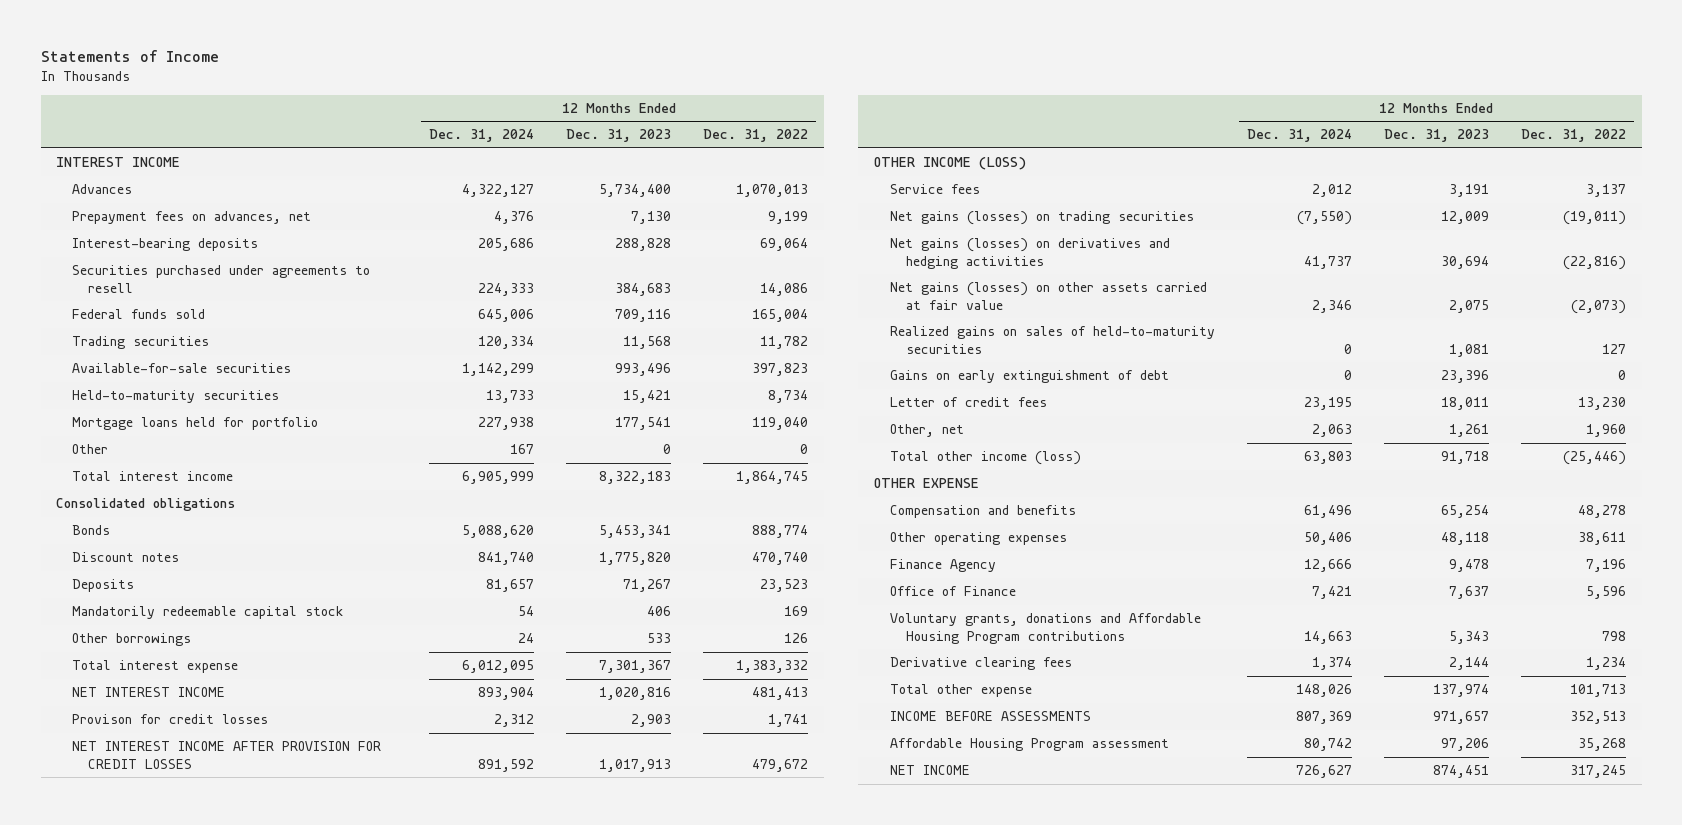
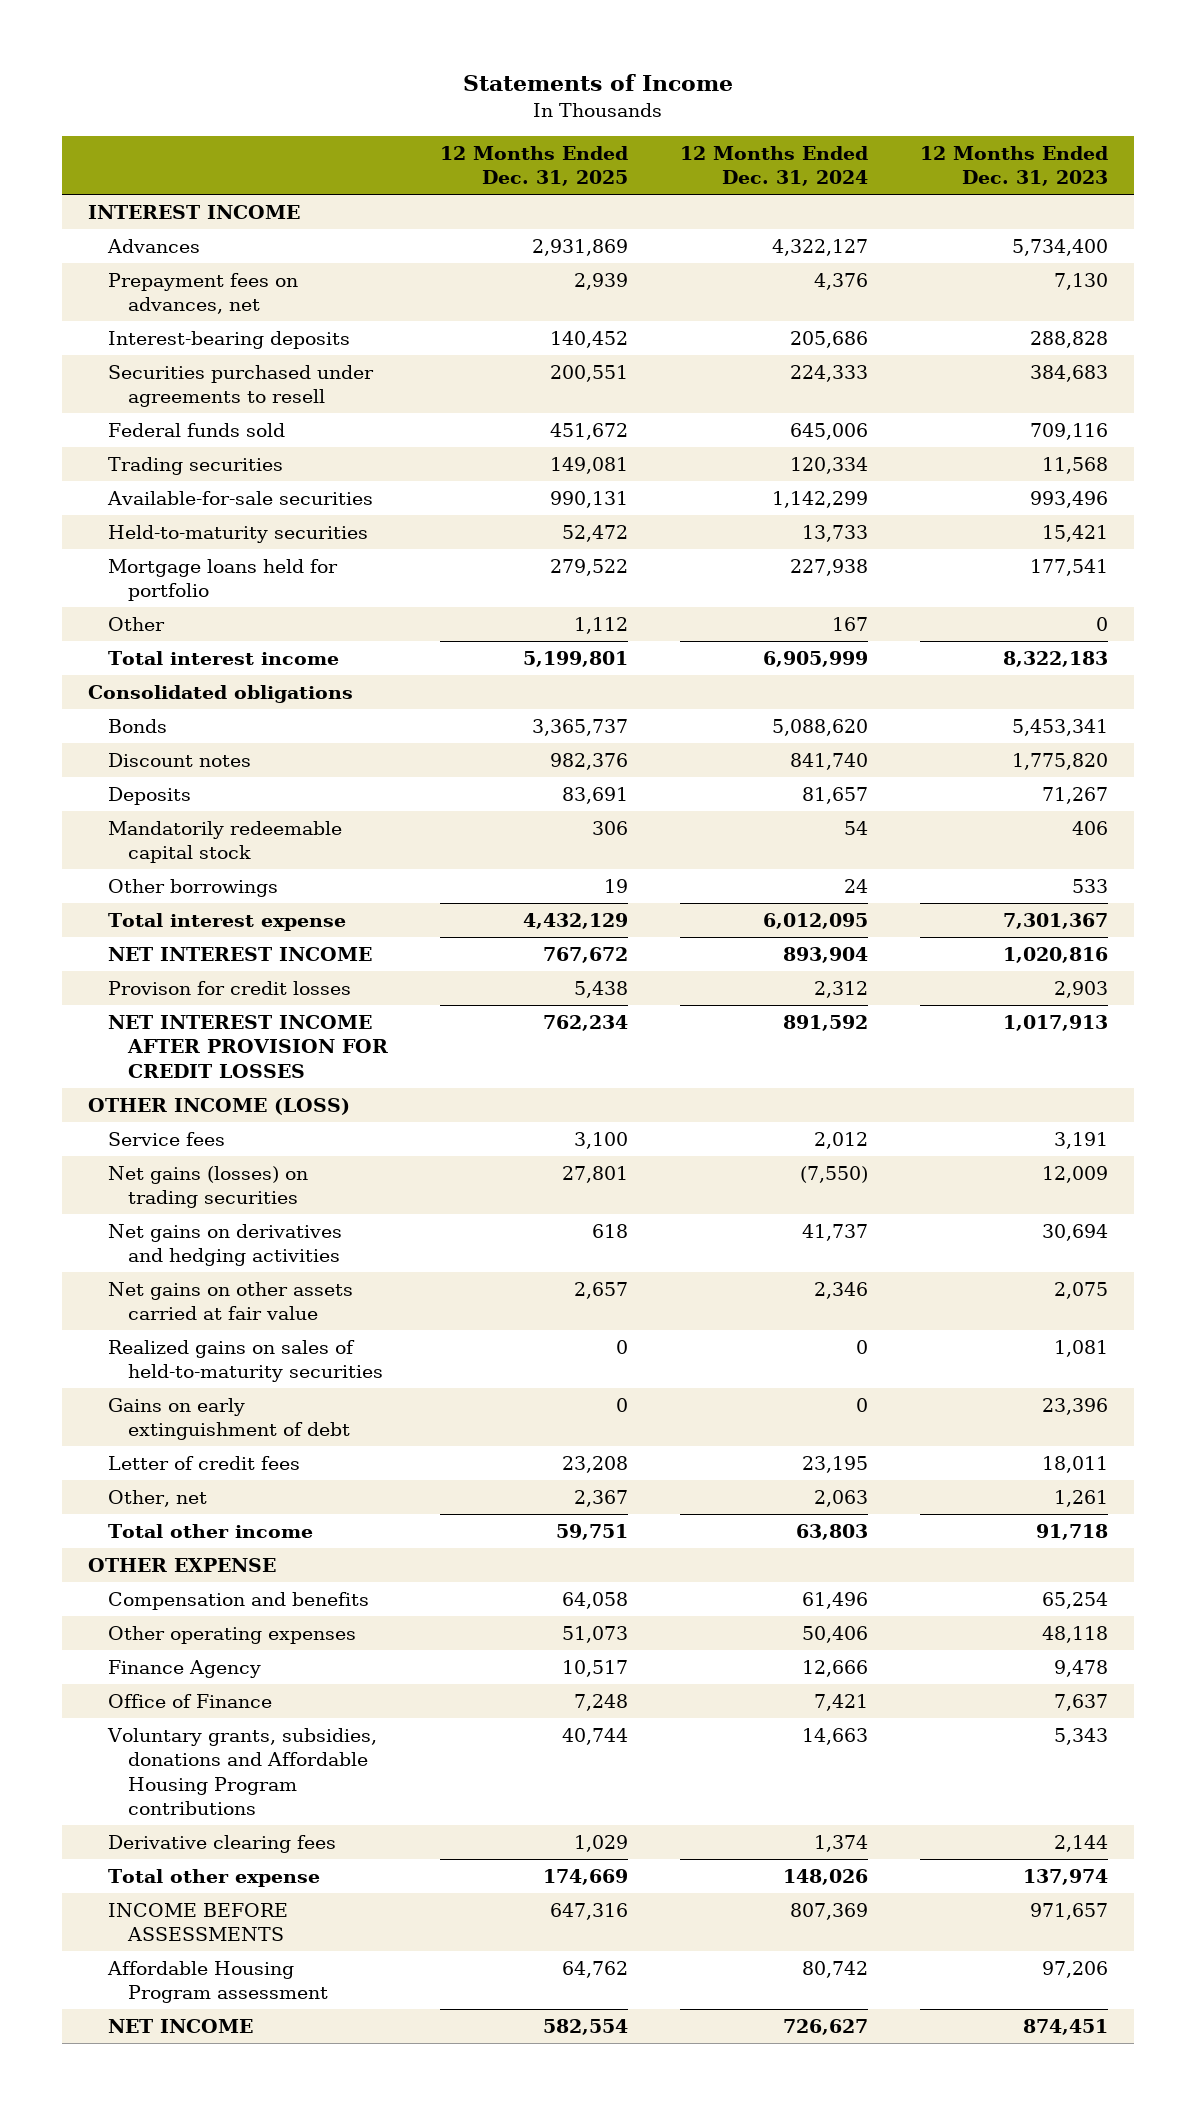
- | 12 Months Ended Dec. 31, 2024 | 12 Months Ended Dec. 31, 2023 | 12 Months Ended Dec. 31, 2022
+ | 12 Months Ended Dec. 31, 2025 | 12 Months Ended Dec. 31, 2024 | 12 Months Ended Dec. 31, 2023
- Net gains (losses) on derivatives and hedging activities | 41,737 | 30,694 | (22,816)
- Net gains (losses) on other assets carried at fair value | 2,346 | 2,075 | (2,073)
+ Net gains on derivatives and hedging activities | 618 | 41,737 | 30,694
+ Net gains on other assets carried at fair value | 2,657 | 2,346 | 2,075
- Total other income (loss) | 63,803 | 91,718 | (25,446)
+ Total other income | 59,751 | 63,803 | 91,718
- Voluntary grants, donations and Affordable Housing Program contributions | 14,663 | 5,343 | 798
+ Voluntary grants, subsidies, donations and Affordable Housing Program contributions | 40,744 | 14,663 | 5,343

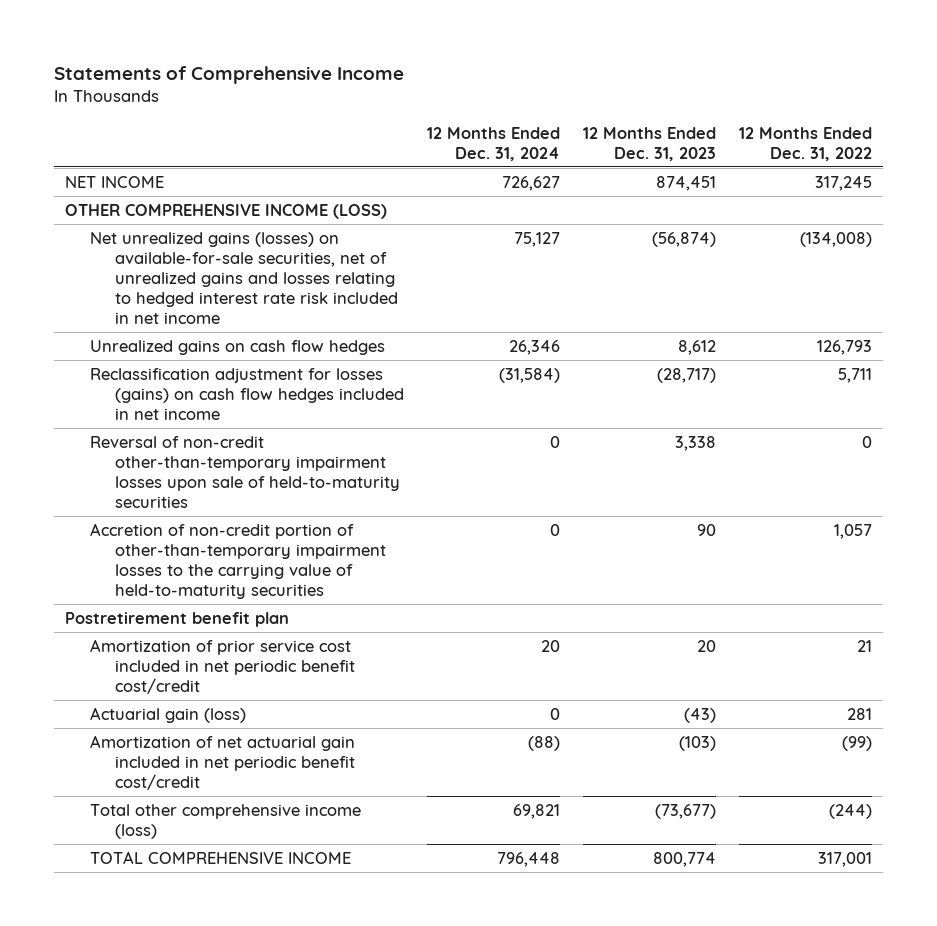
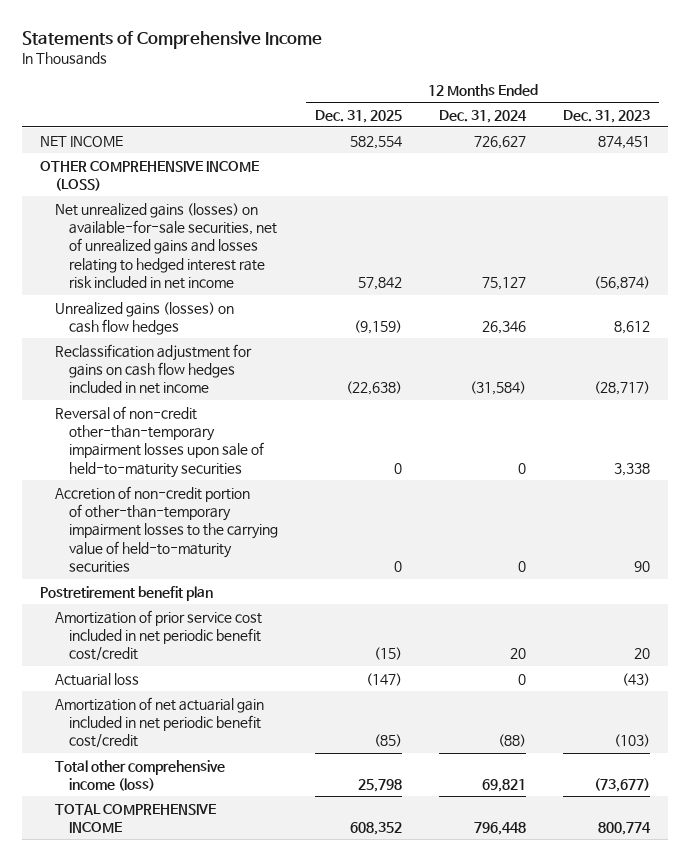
- | 12 Months Ended Dec. 31, 2024 | 12 Months Ended Dec. 31, 2023 | 12 Months Ended Dec. 31, 2022
+ | 12 Months Ended Dec. 31, 2025 | 12 Months Ended Dec. 31, 2024 | 12 Months Ended Dec. 31, 2023
- Unrealized gains on cash flow hedges | 26,346 | 8,612 | 126,793
- Reclassification adjustment for losses (gains) on cash flow hedges included in net income | (31,584) | (28,717) | 5,711
+ Unrealized gains (losses) on cash flow hedges | (9,159) | 26,346 | 8,612
+ Reclassification adjustment for gains on cash flow hedges included in net income | (22,638) | (31,584) | (28,717)
- Actuarial gain (loss) | 0 | (43) | 281
+ Actuarial loss | (147) | 0 | (43)

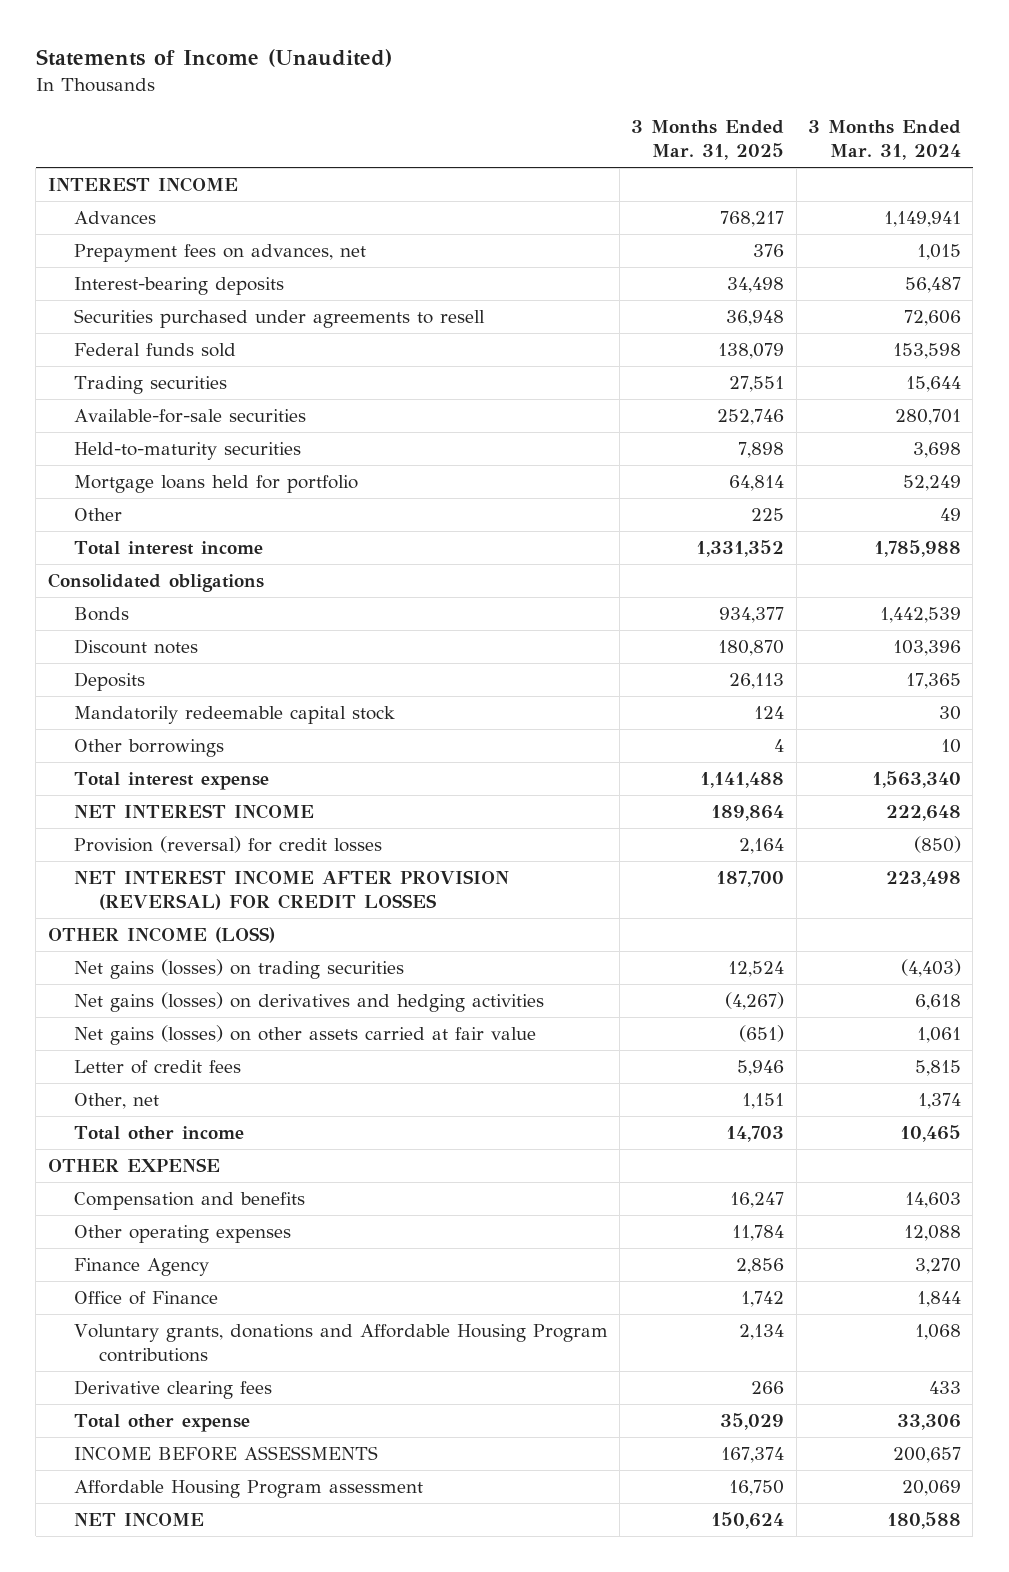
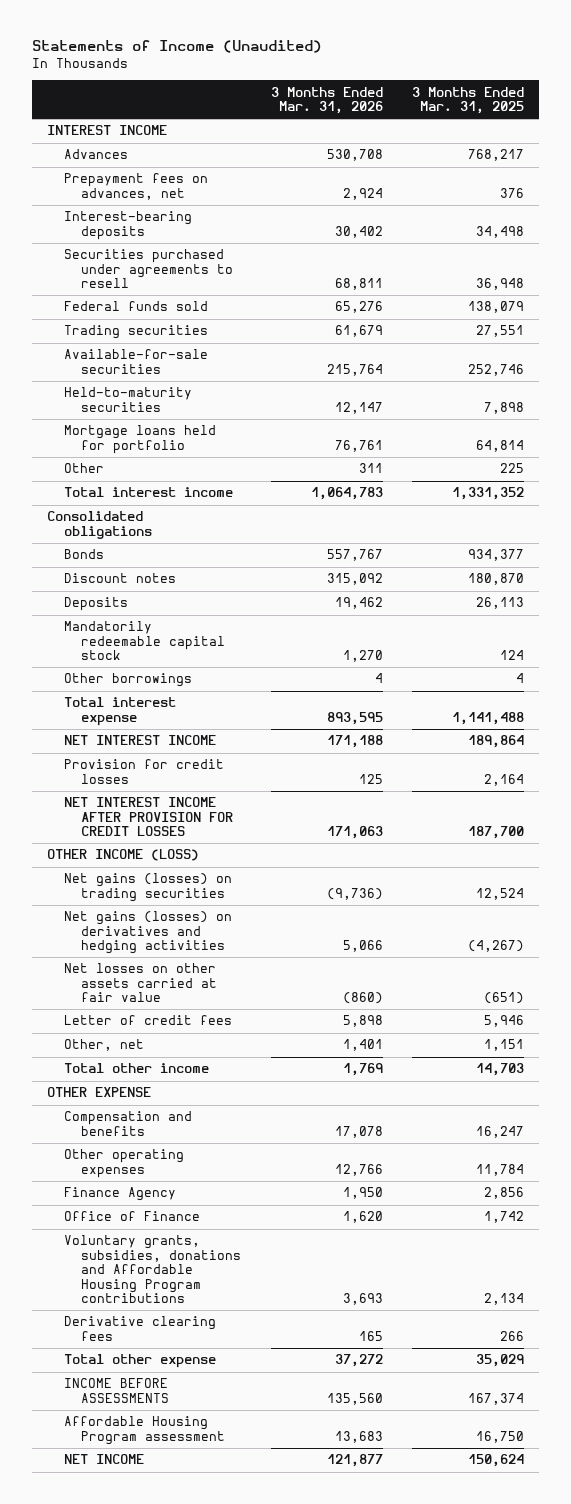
- | 3 Months Ended Mar. 31, 2025 | 3 Months Ended Mar. 31, 2024
+ | 3 Months Ended Mar. 31, 2026 | 3 Months Ended Mar. 31, 2025
- Provision (reversal) for credit losses | 2,164 | (850)
- NET INTEREST INCOME AFTER PROVISION (REVERSAL) FOR CREDIT LOSSES | 187,700 | 223,498
+ Provision for credit losses | 125 | 2,164
+ NET INTEREST INCOME AFTER PROVISION FOR CREDIT LOSSES | 171,063 | 187,700
- Net gains (losses) on other assets carried at fair value | (651) | 1,061
+ Net losses on other assets carried at fair value | (860) | (651)
- Voluntary grants, donations and Affordable Housing Program contributions | 2,134 | 1,068
+ Voluntary grants, subsidies, donations and Affordable Housing Program contributions | 3,693 | 2,134

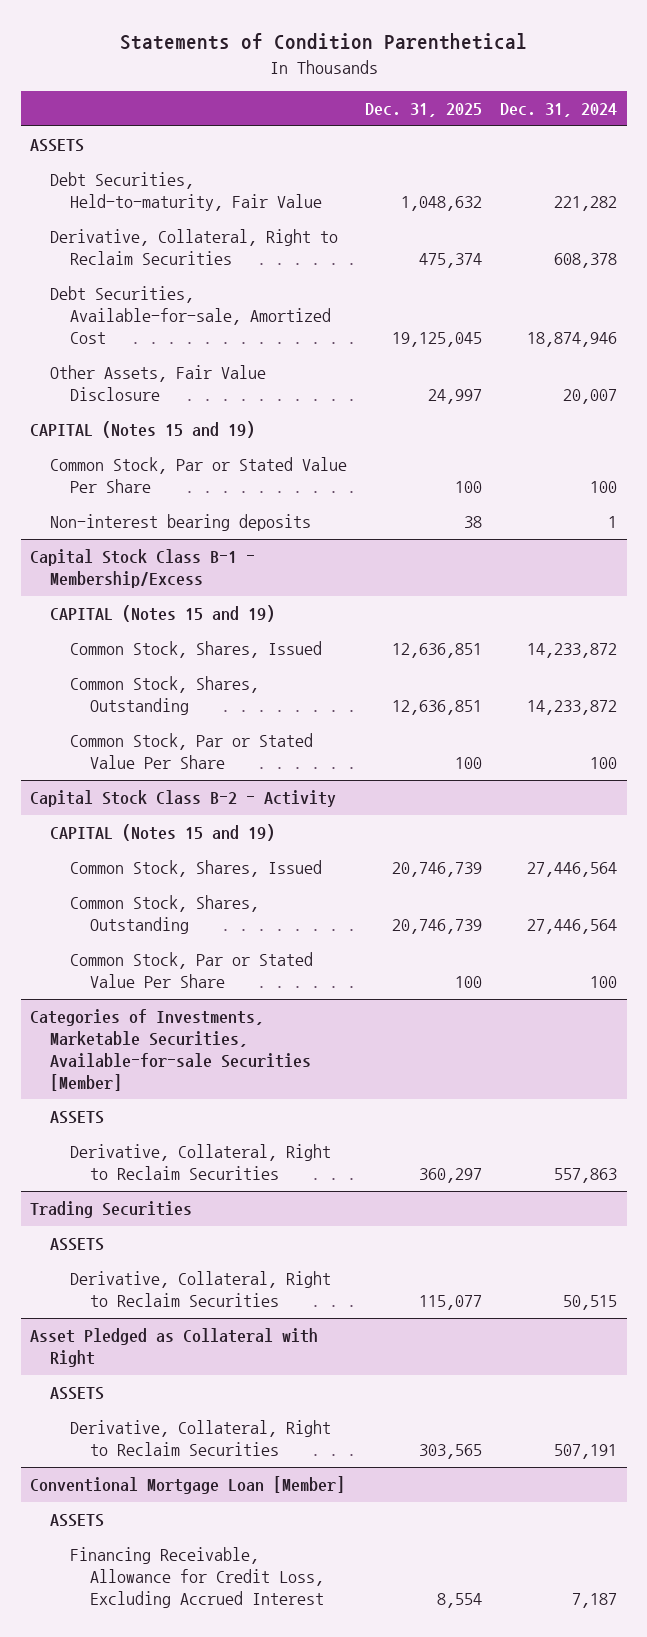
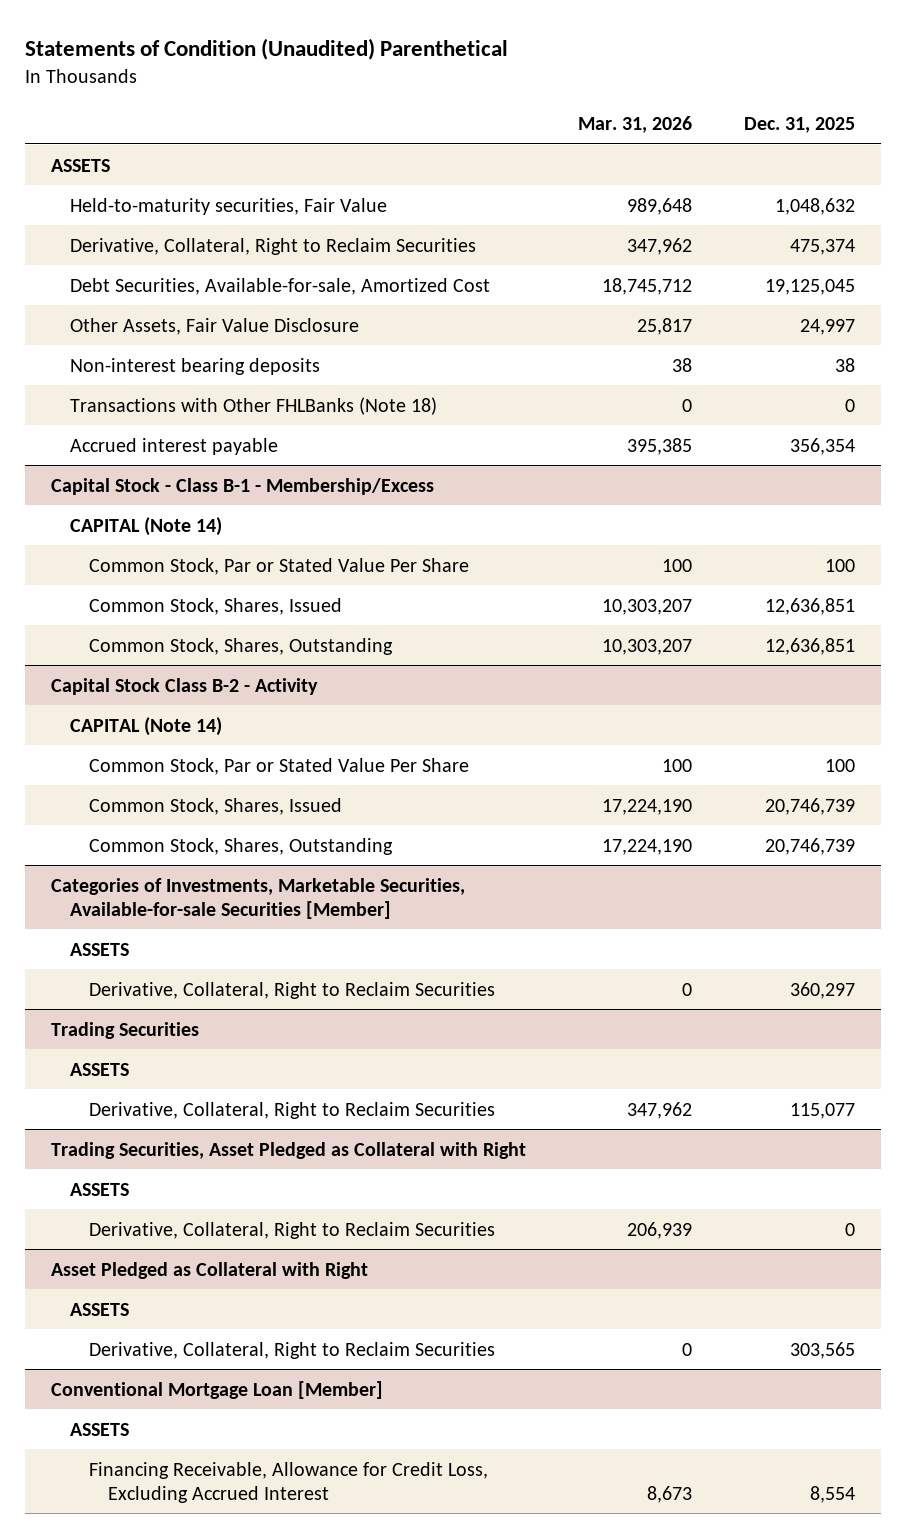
- Statements of Condition Parenthetical
+ Statements of Condition (Unaudited) Parenthetical
- | Dec. 31, 2025 | Dec. 31, 2024
+ | Mar. 31, 2026 | Dec. 31, 2025
- Debt Securities, Held-to-maturity, Fair Value | 1,048,632 | 221,282
+ Held-to-maturity securities, Fair Value | 989,648 | 1,048,632
- CAPITAL (Notes 15 and 19)
- Common Stock, Par or Stated Value Per Share | 100 | 100
- Capital Stock Class B-1 - Membership/Excess
- CAPITAL (Notes 15 and 19)
+ Transactions with Other FHLBanks (Note 18) | 0 | 0
+ Accrued interest payable | 395,385 | 356,354
+ Capital Stock - Class B-1 - Membership/Excess
+ CAPITAL (Note 14)
+ Common Stock, Par or Stated Value Per Share | 100 | 100
- Common Stock, Par or Stated Value Per Share | 100 | 100
@ Capital Stock Class B-2 - Activity
- CAPITAL (Notes 15 and 19)
+ CAPITAL (Note 14)
moved up: Common Stock, Par or Stated Value Per Share | 100 | 100
+ Trading Securities, Asset Pledged as Collateral with Right
+ ASSETS
+ Derivative, Collateral, Right to Reclaim Securities | 206,939 | 0

